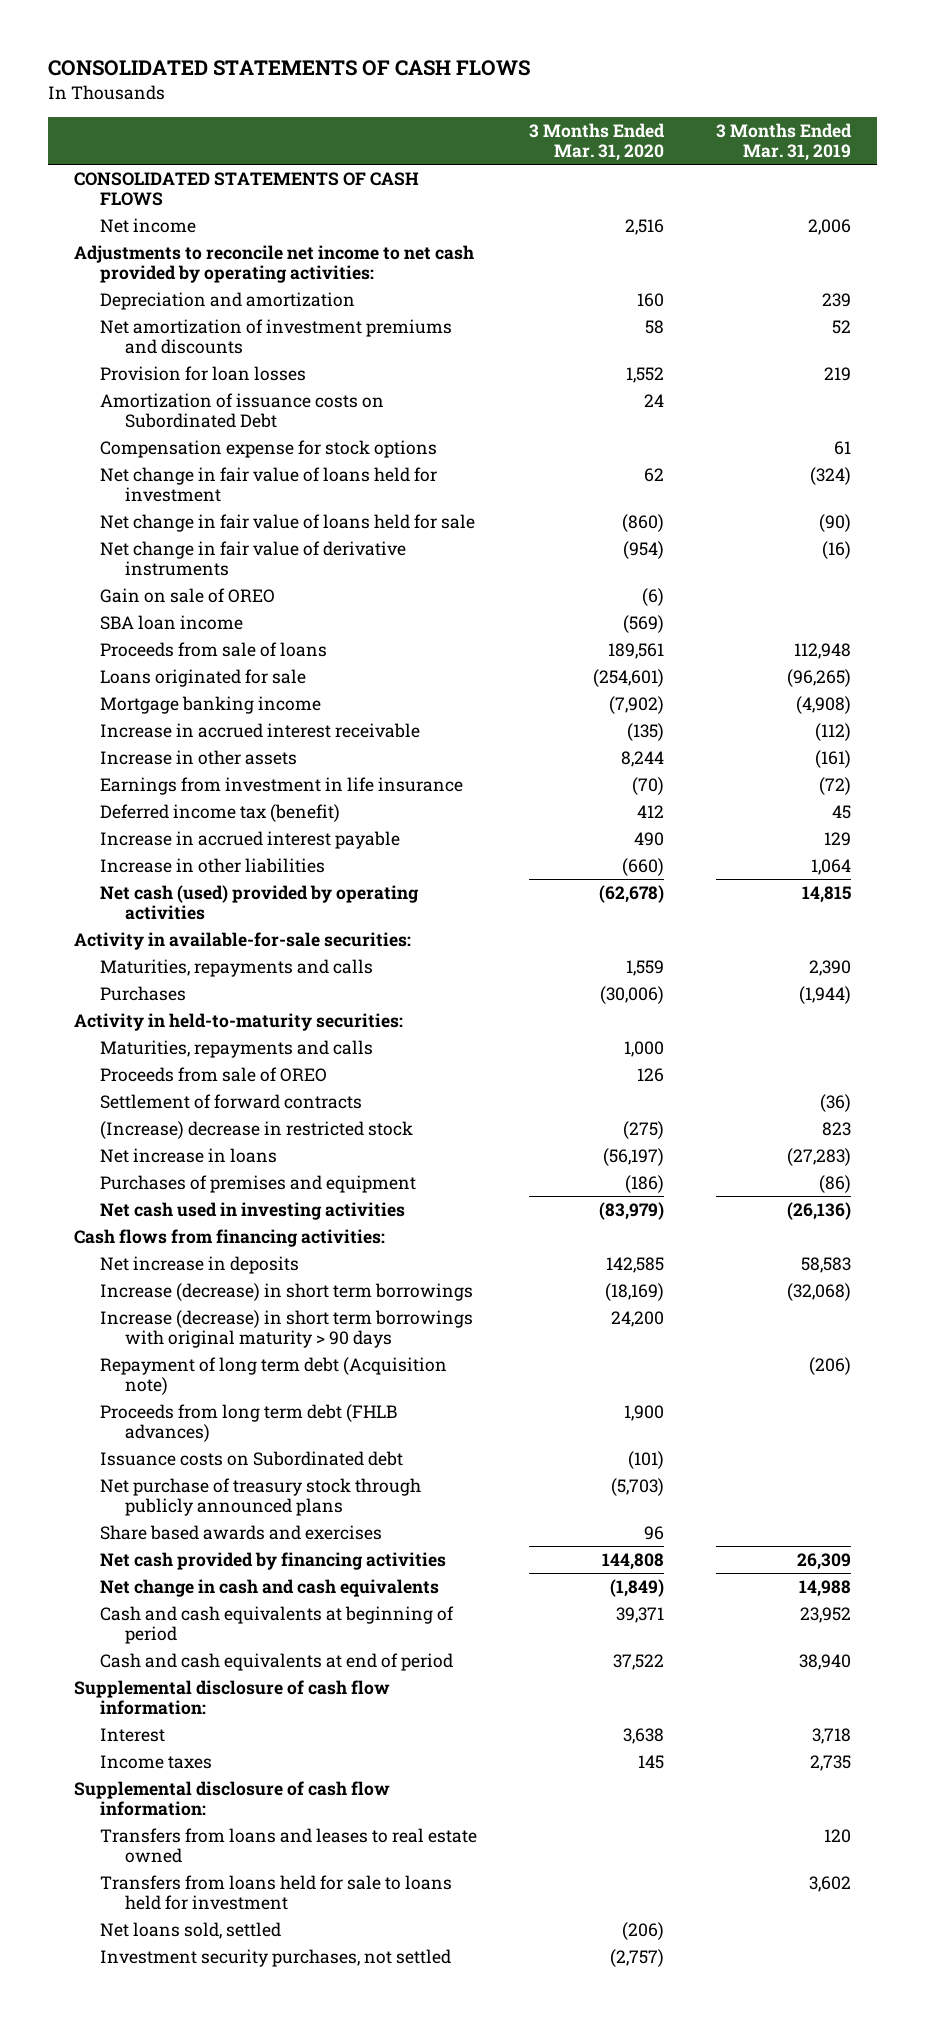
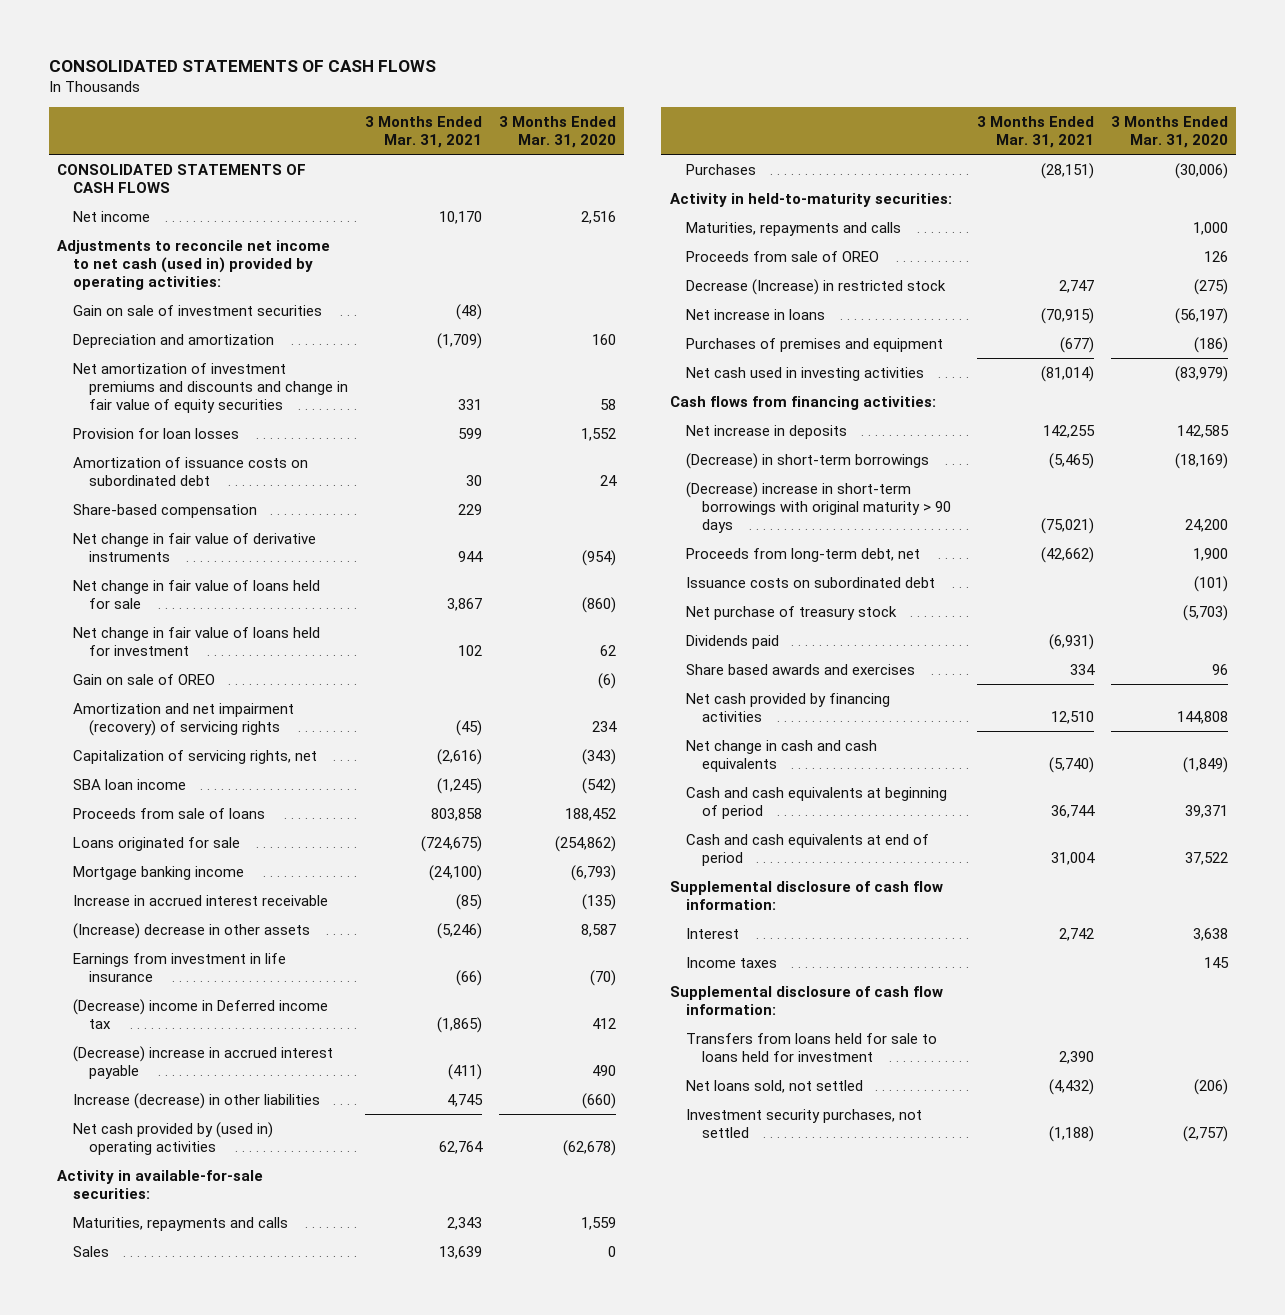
- | 3 Months Ended Mar. 31, 2020 | 3 Months Ended Mar. 31, 2019
+ | 3 Months Ended Mar. 31, 2021 | 3 Months Ended Mar. 31, 2020
- Adjustments to reconcile net income to net cash provided by operating activities:
+ Adjustments to reconcile net income to net cash (used in) provided by operating activities:
+ Gain on sale of investment securities | (48) |
- Net amortization of investment premiums and discounts | 58 | 52
+ Net amortization of investment premiums and discounts and change in fair value of equity securities | 331 | 58
- Amortization of issuance costs on Subordinated Debt | 24 |
- Compensation expense for stock options | | 61
+ Amortization of issuance costs on subordinated debt | 30 | 24
+ Share-based compensation | 229 |
moved down: Net change in fair value of loans held for sale | 3,867 | (860)
moved down: Net change in fair value of loans held for investment | 102 | 62
- SBA loan income | (569) |
- Proceeds from sale of loans | 189,561 | 112,948
- Loans originated for sale | (254,601) | (96,265)
- Mortgage banking income | (7,902) | (4,908)
+ Amortization and net impairment (recovery) of servicing rights | (45) | 234
+ Capitalization of servicing rights, net | (2,616) | (343)
+ SBA loan income | (1,245) | (542)
+ Proceeds from sale of loans | 803,858 | 188,452
+ Loans originated for sale | (724,675) | (254,862)
+ Mortgage banking income | (24,100) | (6,793)
- Increase in other assets | 8,244 | (161)
+ (Increase) decrease in other assets | (5,246) | 8,587
- Deferred income tax (benefit) | 412 | 45
- Increase in accrued interest payable | 490 | 129
- Increase in other liabilities | (660) | 1,064
- Net cash (used) provided by operating activities | (62,678) | 14,815
+ (Decrease) income in Deferred income tax | (1,865) | 412
+ (Decrease) increase in accrued interest payable | (411) | 490
+ Increase (decrease) in other liabilities | 4,745 | (660)
+ Net cash provided by (used in) operating activities | 62,764 | (62,678)
+ Sales | 13,639 | 0
- Settlement of forward contracts | | (36)
- (Increase) decrease in restricted stock | (275) | 823
+ Decrease (Increase) in restricted stock | 2,747 | (275)
- Increase (decrease) in short term borrowings | (18,169) | (32,068)
- Increase (decrease) in short term borrowings with original maturity > 90 days | 24,200 |
- Repayment of long term debt (Acquisition note) | | (206)
- Proceeds from long term debt (FHLB advances) | 1,900 |
- Issuance costs on Subordinated debt | (101) |
- Net purchase of treasury stock through publicly announced plans | (5,703) |
+ (Decrease) in short-term borrowings | (5,465) | (18,169)
+ (Decrease) increase in short-term borrowings with original maturity > 90 days | (75,021) | 24,200
+ Proceeds from long-term debt, net | (42,662) | 1,900
+ Issuance costs on subordinated debt | | (101)
+ Net purchase of treasury stock | | (5,703)
+ Dividends paid | (6,931) |
- Transfers from loans and leases to real estate owned | | 120
- Net loans sold, settled | (206) |
+ Net loans sold, not settled | (4,432) | (206)

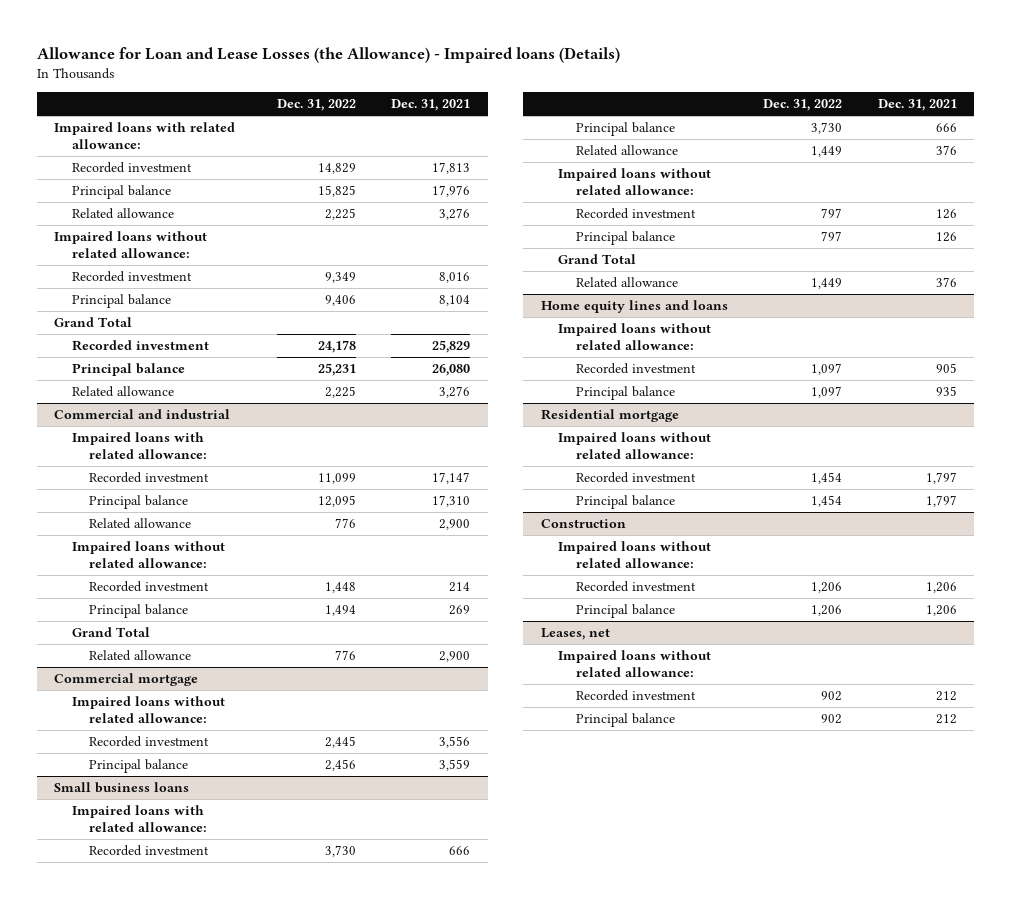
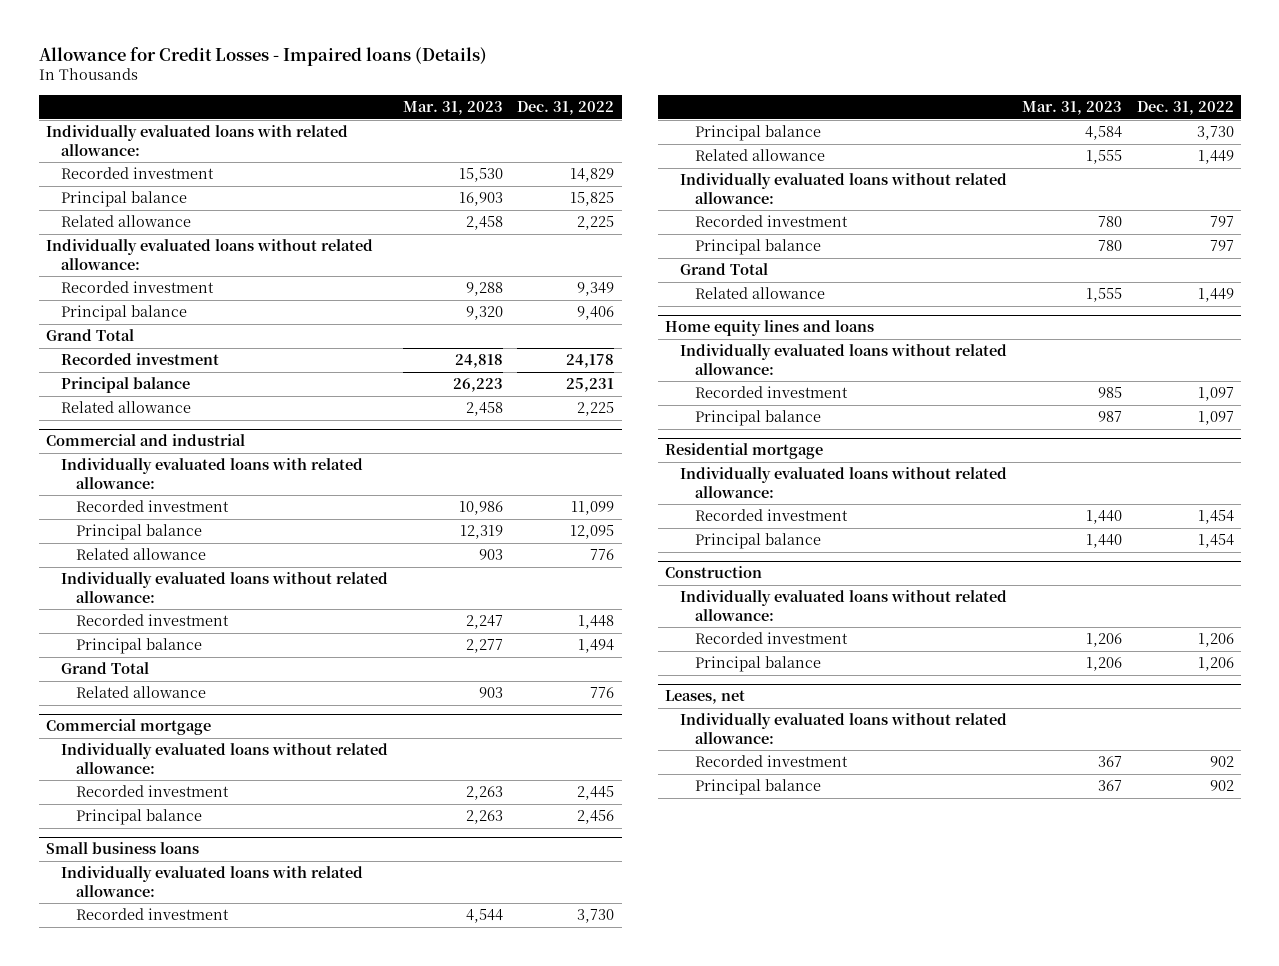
- Allowance for Loan and Lease Losses (the Allowance) - Impaired loans (Details)
+ Allowance for Credit Losses - Impaired loans (Details)
- | Dec. 31, 2022 | Dec. 31, 2021
+ | Mar. 31, 2023 | Dec. 31, 2022
- Impaired loans with related allowance:
+ Individually evaluated loans with related allowance:
- Impaired loans without related allowance:
+ Individually evaluated loans without related allowance:
@ Commercial and industrial
- Impaired loans with related allowance:
+ Individually evaluated loans with related allowance:
- Impaired loans without related allowance:
+ Individually evaluated loans without related allowance:
@ Commercial mortgage
- Impaired loans without related allowance:
+ Individually evaluated loans without related allowance:
@ Small business loans
- Impaired loans with related allowance:
+ Individually evaluated loans with related allowance:
- Impaired loans without related allowance:
+ Individually evaluated loans without related allowance:
@ Home equity lines and loans
- Impaired loans without related allowance:
+ Individually evaluated loans without related allowance:
@ Residential mortgage
- Impaired loans without related allowance:
+ Individually evaluated loans without related allowance:
@ Construction
- Impaired loans without related allowance:
+ Individually evaluated loans without related allowance:
@ Leases, net
- Impaired loans without related allowance:
+ Individually evaluated loans without related allowance:

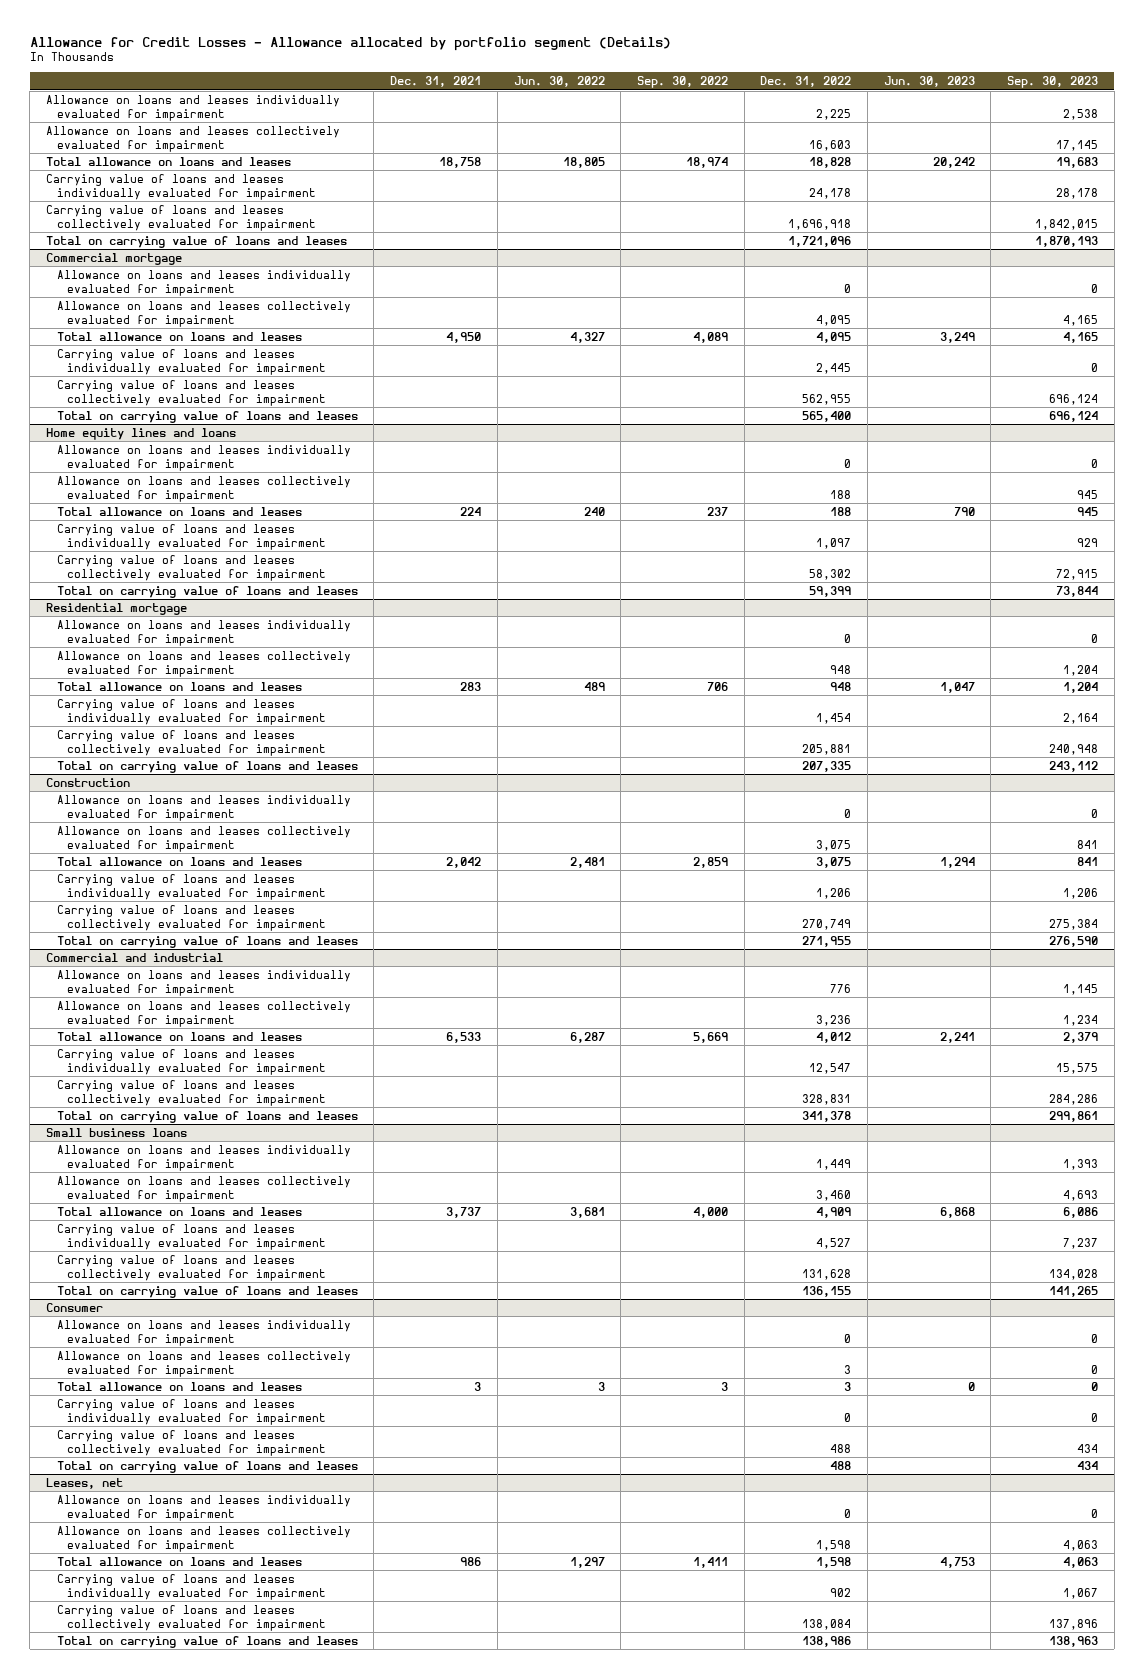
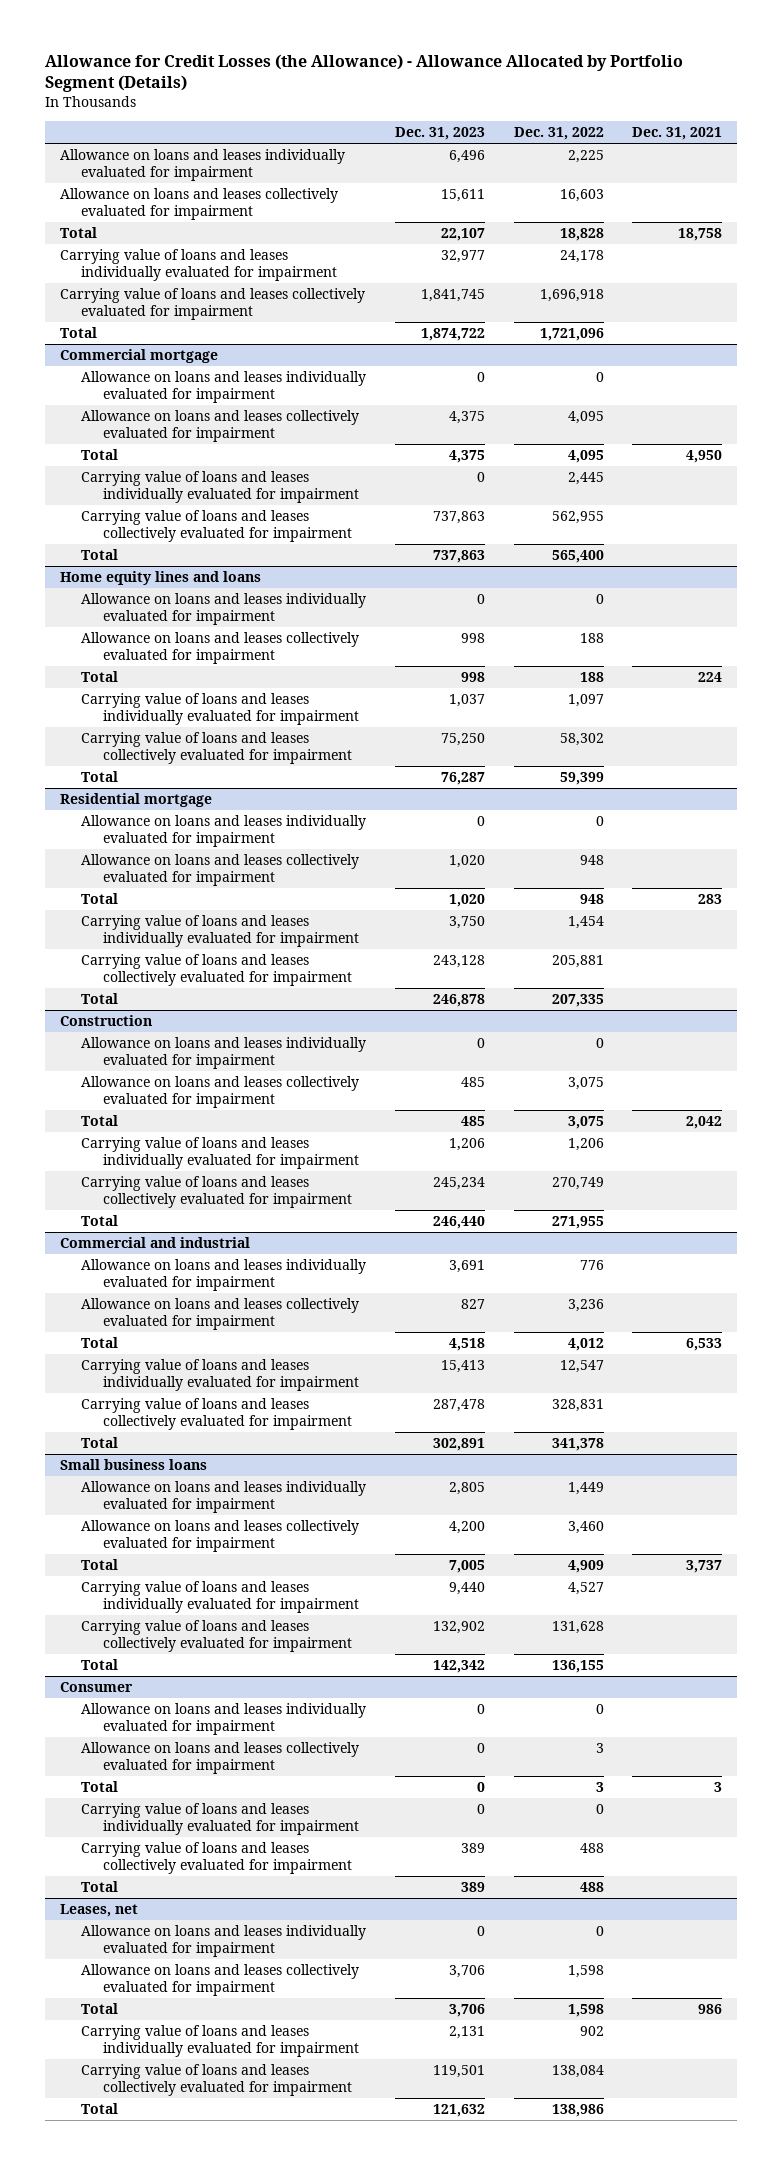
- Allowance for Credit Losses - Allowance allocated by portfolio segment (Details)
+ Allowance for Credit Losses (the Allowance) - Allowance Allocated by Portfolio Segment (Details)
- | Dec. 31, 2021 | Jun. 30, 2022 | Sep. 30, 2022 | Dec. 31, 2022 | Jun. 30, 2023 | Sep. 30, 2023
+ | Dec. 31, 2023 | Dec. 31, 2022 | Dec. 31, 2021
- Total allowance on loans and leases | 18,758 | 18,805 | 18,974 | 18,828 | 20,242 | 19,683
+ Total | 22,107 | 18,828 | 18,758
- Total on carrying value of loans and leases | | | | 1,721,096 | | 1,870,193
+ Total | 1,874,722 | 1,721,096 |
@ Commercial mortgage
- Total allowance on loans and leases | 4,950 | 4,327 | 4,089 | 4,095 | 3,249 | 4,165
+ Total | 4,375 | 4,095 | 4,950
- Total on carrying value of loans and leases | | | | 565,400 | | 696,124
+ Total | 737,863 | 565,400 |
@ Home equity lines and loans
- Total allowance on loans and leases | 224 | 240 | 237 | 188 | 790 | 945
+ Total | 998 | 188 | 224
- Total on carrying value of loans and leases | | | | 59,399 | | 73,844
+ Total | 76,287 | 59,399 |
@ Residential mortgage
- Total allowance on loans and leases | 283 | 489 | 706 | 948 | 1,047 | 1,204
+ Total | 1,020 | 948 | 283
- Total on carrying value of loans and leases | | | | 207,335 | | 243,112
+ Total | 246,878 | 207,335 |
@ Construction
- Total allowance on loans and leases | 2,042 | 2,481 | 2,859 | 3,075 | 1,294 | 841
+ Total | 485 | 3,075 | 2,042
- Total on carrying value of loans and leases | | | | 271,955 | | 276,590
+ Total | 246,440 | 271,955 |
@ Commercial and industrial
- Total allowance on loans and leases | 6,533 | 6,287 | 5,669 | 4,012 | 2,241 | 2,379
+ Total | 4,518 | 4,012 | 6,533
- Total on carrying value of loans and leases | | | | 341,378 | | 299,861
+ Total | 302,891 | 341,378 |
@ Small business loans
- Total allowance on loans and leases | 3,737 | 3,681 | 4,000 | 4,909 | 6,868 | 6,086
+ Total | 7,005 | 4,909 | 3,737
- Total on carrying value of loans and leases | | | | 136,155 | | 141,265
+ Total | 142,342 | 136,155 |
@ Consumer
- Total allowance on loans and leases | 3 | 3 | 3 | 3 | 0 | 0
+ Total | 0 | 3 | 3
- Total on carrying value of loans and leases | | | | 488 | | 434
+ Total | 389 | 488 |
@ Leases, net
- Total allowance on loans and leases | 986 | 1,297 | 1,411 | 1,598 | 4,753 | 4,063
+ Total | 3,706 | 1,598 | 986
- Total on carrying value of loans and leases | | | | 138,986 | | 138,963
+ Total | 121,632 | 138,986 |

